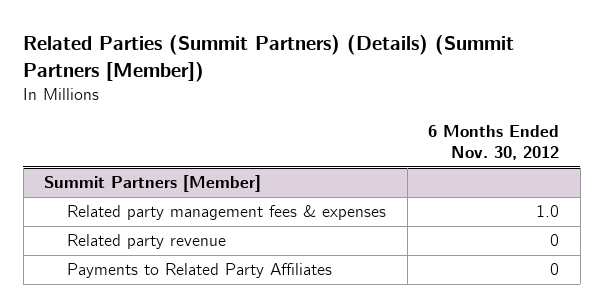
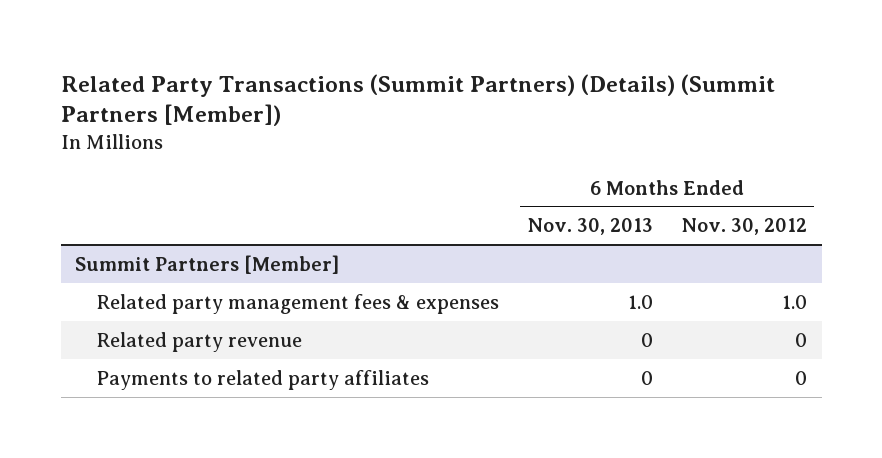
- Related Parties (Summit Partners) (Details) (Summit Partners [Member])
+ Related Party Transactions (Summit Partners) (Details) (Summit Partners [Member])
- | 6 Months Ended Nov. 30, 2012
+ | 6 Months Ended Nov. 30, 2013 | 6 Months Ended Nov. 30, 2012
@ Summit Partners [Member]
- Payments to Related Party Affiliates | 0
+ Payments to related party affiliates | 0 | 0

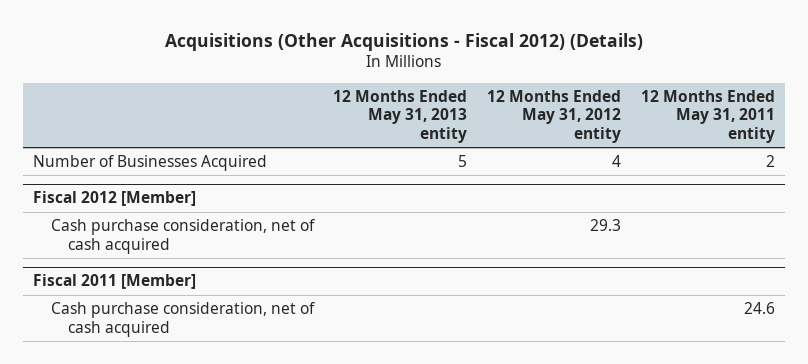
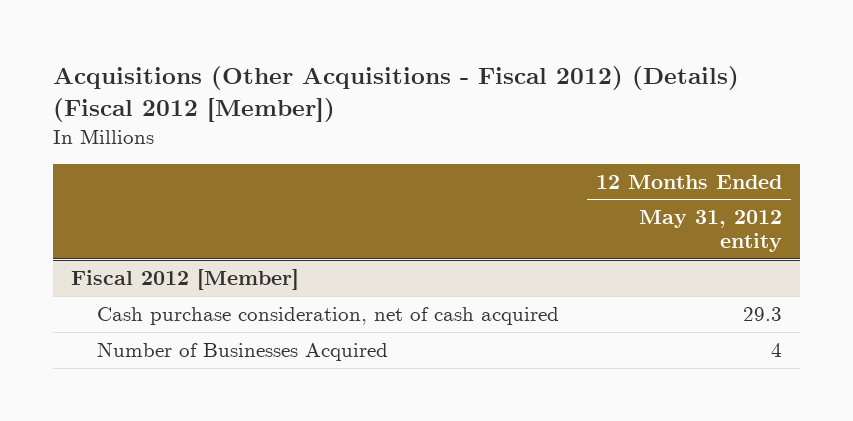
- Acquisitions (Other Acquisitions - Fiscal 2012) (Details)
+ Acquisitions (Other Acquisitions - Fiscal 2012) (Details) (Fiscal 2012 [Member])
- | 12 Months Ended May 31, 2013 entity | 12 Months Ended May 31, 2012 entity | 12 Months Ended May 31, 2011 entity
+ | 12 Months Ended May 31, 2012 entity
- Number of Businesses Acquired | 5 | 4 | 2
- Fiscal 2011 [Member]
- Cash purchase consideration, net of cash acquired | | | 24.6
@ Fiscal 2012 [Member]
+ Number of Businesses Acquired | 4

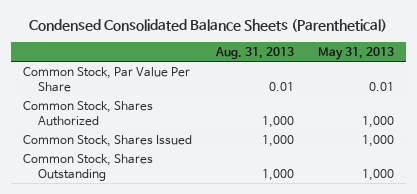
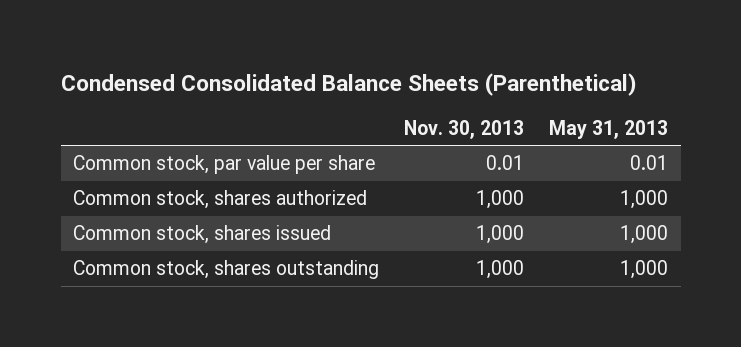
- | Aug. 31, 2013 | May 31, 2013
+ | Nov. 30, 2013 | May 31, 2013
- Common Stock, Par Value Per Share | 0.01 | 0.01
- Common Stock, Shares Authorized | 1,000 | 1,000
- Common Stock, Shares Issued | 1,000 | 1,000
- Common Stock, Shares Outstanding | 1,000 | 1,000
+ Common stock, par value per share | 0.01 | 0.01
+ Common stock, shares authorized | 1,000 | 1,000
+ Common stock, shares issued | 1,000 | 1,000
+ Common stock, shares outstanding | 1,000 | 1,000

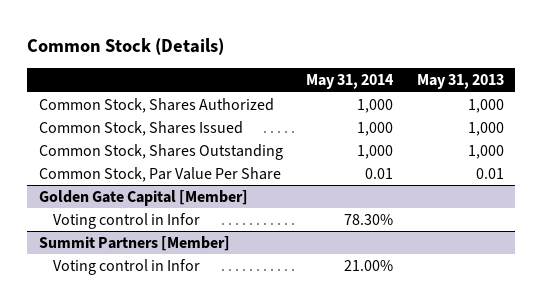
- Condensed Consolidated Balance Sheets (Parenthetical)
+ Common Stock (Details)
- | Nov. 30, 2013 | May 31, 2013
+ | May 31, 2014 | May 31, 2013
- Common stock, par value per share | 0.01 | 0.01
- Common stock, shares authorized | 1,000 | 1,000
- Common stock, shares issued | 1,000 | 1,000
- Common stock, shares outstanding | 1,000 | 1,000
+ Common Stock, Shares Authorized | 1,000 | 1,000
+ Common Stock, Shares Issued | 1,000 | 1,000
+ Common Stock, Shares Outstanding | 1,000 | 1,000
+ Common Stock, Par Value Per Share | 0.01 | 0.01
+ Golden Gate Capital [Member]
+ Voting control in Infor | 78.30% |
+ Summit Partners [Member]
+ Voting control in Infor | 21.00% |

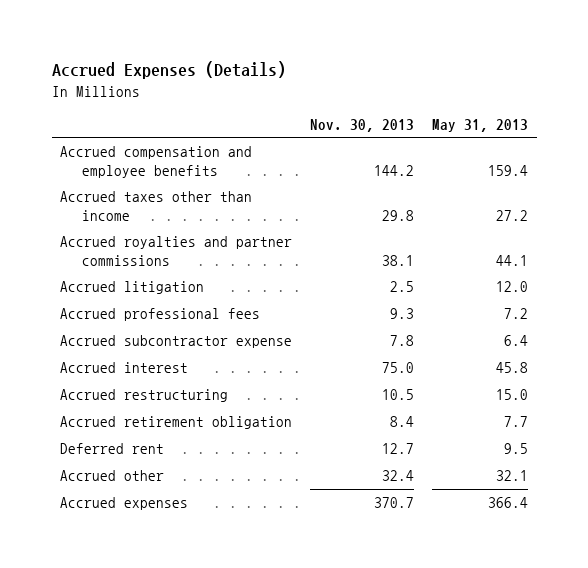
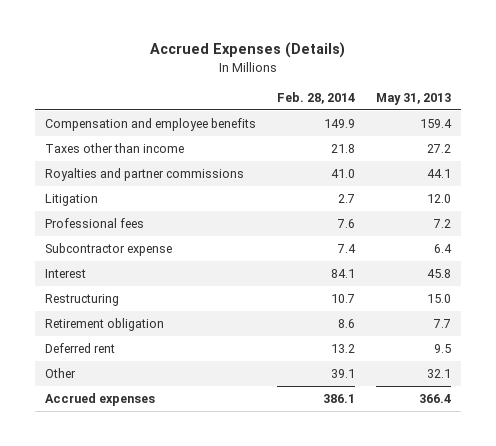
- | Nov. 30, 2013 | May 31, 2013
+ | Feb. 28, 2014 | May 31, 2013
- Accrued compensation and employee benefits | 144.2 | 159.4
- Accrued taxes other than income | 29.8 | 27.2
- Accrued royalties and partner commissions | 38.1 | 44.1
- Accrued litigation | 2.5 | 12.0
- Accrued professional fees | 9.3 | 7.2
- Accrued subcontractor expense | 7.8 | 6.4
- Accrued interest | 75.0 | 45.8
- Accrued restructuring | 10.5 | 15.0
- Accrued retirement obligation | 8.4 | 7.7
+ Compensation and employee benefits | 149.9 | 159.4
+ Taxes other than income | 21.8 | 27.2
+ Royalties and partner commissions | 41.0 | 44.1
+ Litigation | 2.7 | 12.0
+ Professional fees | 7.6 | 7.2
+ Subcontractor expense | 7.4 | 6.4
+ Interest | 84.1 | 45.8
+ Restructuring | 10.7 | 15.0
+ Retirement obligation | 8.6 | 7.7
- Accrued other | 32.4 | 32.1
+ Other | 39.1 | 32.1

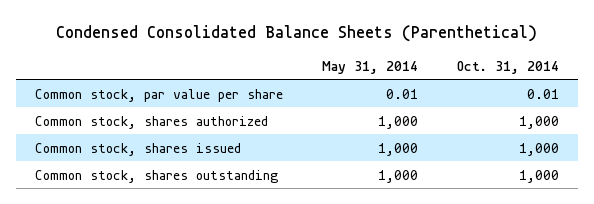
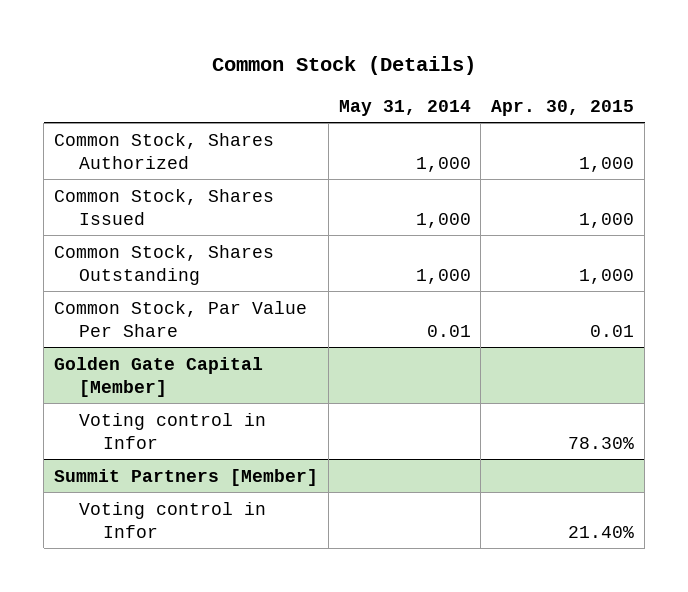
- Condensed Consolidated Balance Sheets (Parenthetical)
+ Common Stock (Details)
- | May 31, 2014 | Oct. 31, 2014
+ | May 31, 2014 | Apr. 30, 2015
- Common stock, par value per share | 0.01 | 0.01
- Common stock, shares authorized | 1,000 | 1,000
- Common stock, shares issued | 1,000 | 1,000
- Common stock, shares outstanding | 1,000 | 1,000
+ Common Stock, Shares Authorized | 1,000 | 1,000
+ Common Stock, Shares Issued | 1,000 | 1,000
+ Common Stock, Shares Outstanding | 1,000 | 1,000
+ Common Stock, Par Value Per Share | 0.01 | 0.01
+ Golden Gate Capital [Member]
+ Voting control in Infor | | 78.30%
+ Summit Partners [Member]
+ Voting control in Infor | | 21.40%

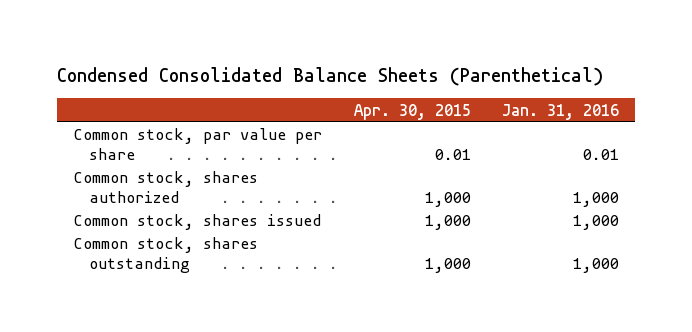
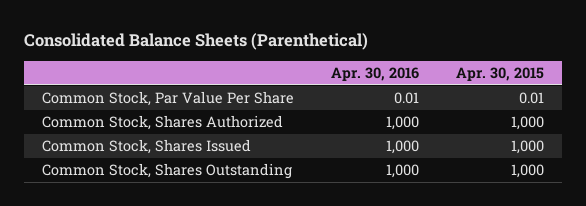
- Condensed Consolidated Balance Sheets (Parenthetical)
+ Consolidated Balance Sheets (Parenthetical)
- | Apr. 30, 2015 | Jan. 31, 2016
+ | Apr. 30, 2016 | Apr. 30, 2015
- Common stock, par value per share | 0.01 | 0.01
- Common stock, shares authorized | 1,000 | 1,000
- Common stock, shares issued | 1,000 | 1,000
- Common stock, shares outstanding | 1,000 | 1,000
+ Common Stock, Par Value Per Share | 0.01 | 0.01
+ Common Stock, Shares Authorized | 1,000 | 1,000
+ Common Stock, Shares Issued | 1,000 | 1,000
+ Common Stock, Shares Outstanding | 1,000 | 1,000

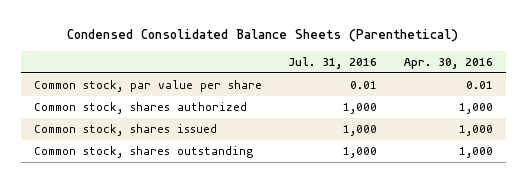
- Consolidated Balance Sheets (Parenthetical)
+ Condensed Consolidated Balance Sheets (Parenthetical)
- | Apr. 30, 2016 | Apr. 30, 2015
+ | Jul. 31, 2016 | Apr. 30, 2016
- Common Stock, Par Value Per Share | 0.01 | 0.01
- Common Stock, Shares Authorized | 1,000 | 1,000
- Common Stock, Shares Issued | 1,000 | 1,000
- Common Stock, Shares Outstanding | 1,000 | 1,000
+ Common stock, par value per share | 0.01 | 0.01
+ Common stock, shares authorized | 1,000 | 1,000
+ Common stock, shares issued | 1,000 | 1,000
+ Common stock, shares outstanding | 1,000 | 1,000

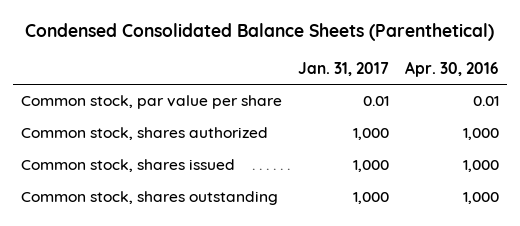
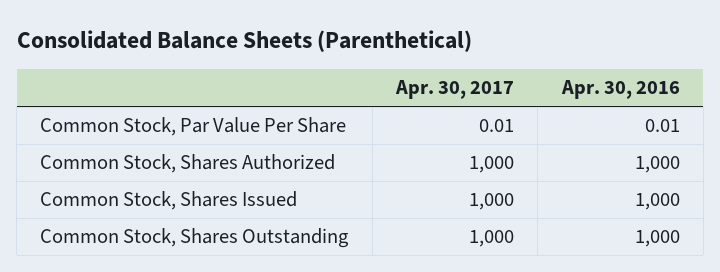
- Condensed Consolidated Balance Sheets (Parenthetical)
+ Consolidated Balance Sheets (Parenthetical)
- | Jan. 31, 2017 | Apr. 30, 2016
+ | Apr. 30, 2017 | Apr. 30, 2016
- Common stock, par value per share | 0.01 | 0.01
- Common stock, shares authorized | 1,000 | 1,000
- Common stock, shares issued | 1,000 | 1,000
- Common stock, shares outstanding | 1,000 | 1,000
+ Common Stock, Par Value Per Share | 0.01 | 0.01
+ Common Stock, Shares Authorized | 1,000 | 1,000
+ Common Stock, Shares Issued | 1,000 | 1,000
+ Common Stock, Shares Outstanding | 1,000 | 1,000

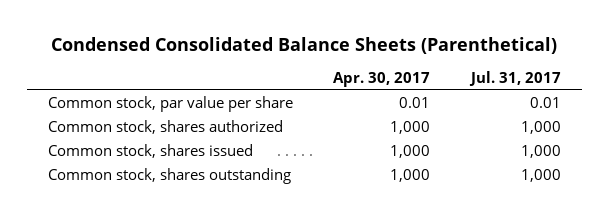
- Consolidated Balance Sheets (Parenthetical)
+ Condensed Consolidated Balance Sheets (Parenthetical)
- | Apr. 30, 2017 | Apr. 30, 2016
+ | Apr. 30, 2017 | Jul. 31, 2017
- Common Stock, Par Value Per Share | 0.01 | 0.01
- Common Stock, Shares Authorized | 1,000 | 1,000
- Common Stock, Shares Issued | 1,000 | 1,000
- Common Stock, Shares Outstanding | 1,000 | 1,000
+ Common stock, par value per share | 0.01 | 0.01
+ Common stock, shares authorized | 1,000 | 1,000
+ Common stock, shares issued | 1,000 | 1,000
+ Common stock, shares outstanding | 1,000 | 1,000

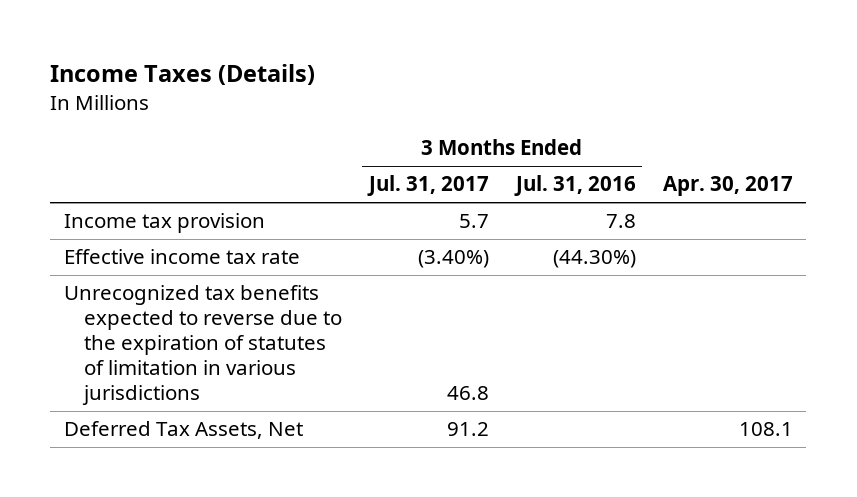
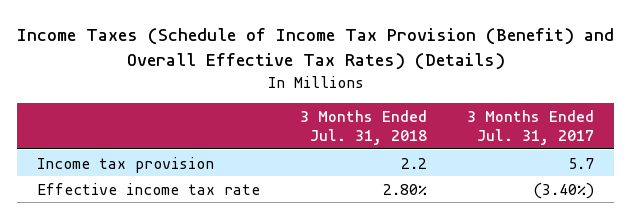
- Income Taxes (Details)
+ Income Taxes (Schedule of Income Tax Provision (Benefit) and Overall Effective Tax Rates) (Details)
- | 3 Months Ended Jul. 31, 2017 | 3 Months Ended Jul. 31, 2016 | Apr. 30, 2017
+ | 3 Months Ended Jul. 31, 2018 | 3 Months Ended Jul. 31, 2017
- Unrecognized tax benefits expected to reverse due to the expiration of statutes of limitation in various jurisdictions | 46.8 | |
- Deferred Tax Assets, Net | 91.2 | | 108.1

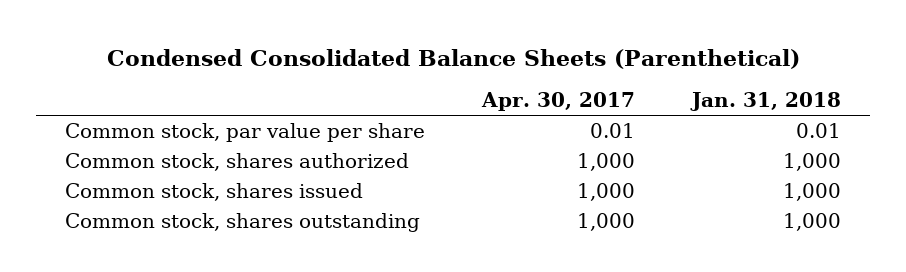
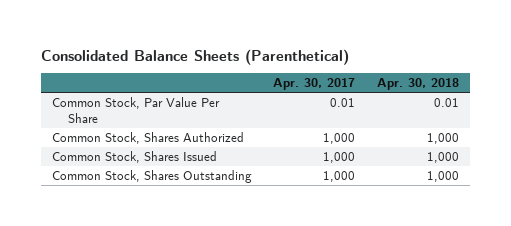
- Condensed Consolidated Balance Sheets (Parenthetical)
+ Consolidated Balance Sheets (Parenthetical)
- | Apr. 30, 2017 | Jan. 31, 2018
+ | Apr. 30, 2017 | Apr. 30, 2018
- Common stock, par value per share | 0.01 | 0.01
- Common stock, shares authorized | 1,000 | 1,000
- Common stock, shares issued | 1,000 | 1,000
- Common stock, shares outstanding | 1,000 | 1,000
+ Common Stock, Par Value Per Share | 0.01 | 0.01
+ Common Stock, Shares Authorized | 1,000 | 1,000
+ Common Stock, Shares Issued | 1,000 | 1,000
+ Common Stock, Shares Outstanding | 1,000 | 1,000

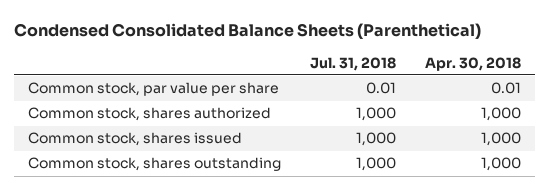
- Consolidated Balance Sheets (Parenthetical)
+ Condensed Consolidated Balance Sheets (Parenthetical)
- | Apr. 30, 2017 | Apr. 30, 2018
+ | Jul. 31, 2018 | Apr. 30, 2018
- Common Stock, Par Value Per Share | 0.01 | 0.01
- Common Stock, Shares Authorized | 1,000 | 1,000
- Common Stock, Shares Issued | 1,000 | 1,000
- Common Stock, Shares Outstanding | 1,000 | 1,000
+ Common stock, par value per share | 0.01 | 0.01
+ Common stock, shares authorized | 1,000 | 1,000
+ Common stock, shares issued | 1,000 | 1,000
+ Common stock, shares outstanding | 1,000 | 1,000

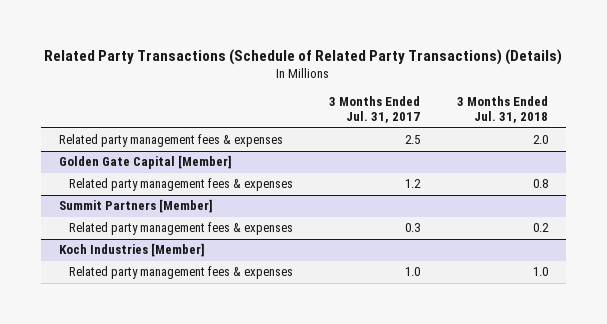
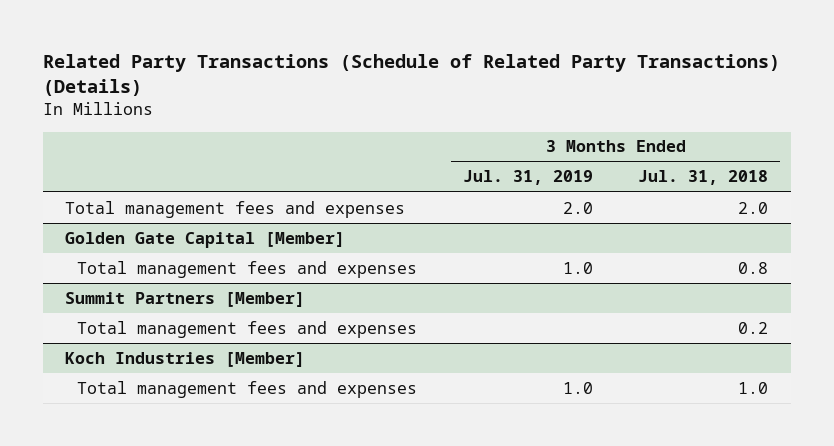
- | 3 Months Ended Jul. 31, 2017 | 3 Months Ended Jul. 31, 2018
+ | 3 Months Ended Jul. 31, 2019 | 3 Months Ended Jul. 31, 2018
- Related party management fees & expenses | 2.5 | 2.0
+ Total management fees and expenses | 2.0 | 2.0
@ Golden Gate Capital [Member]
- Related party management fees & expenses | 1.2 | 0.8
+ Total management fees and expenses | 1.0 | 0.8
@ Summit Partners [Member]
- Related party management fees & expenses | 0.3 | 0.2
+ Total management fees and expenses | | 0.2
@ Koch Industries [Member]
- Related party management fees & expenses | 1.0 | 1.0
+ Total management fees and expenses | 1.0 | 1.0

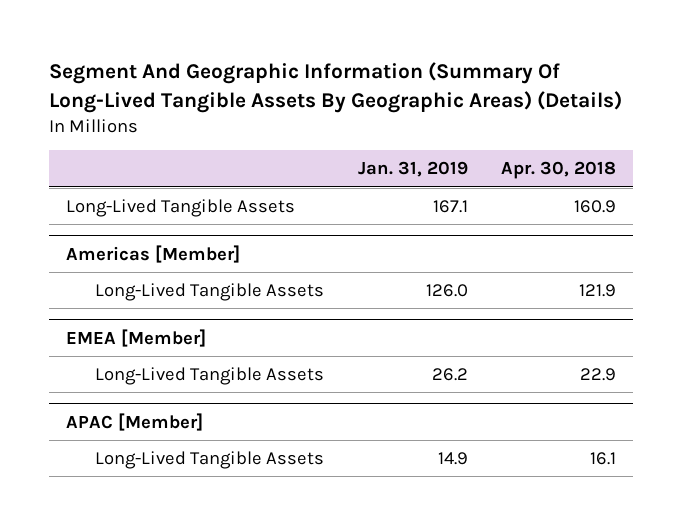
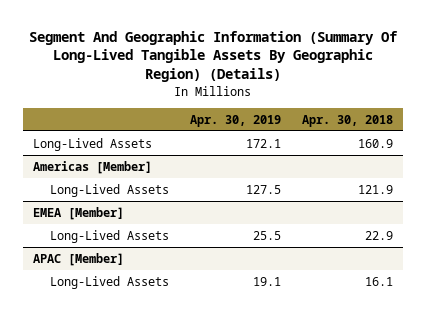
- Segment And Geographic Information (Summary Of Long-Lived Tangible Assets By Geographic Areas) (Details)
+ Segment And Geographic Information (Summary Of Long-Lived Tangible Assets By Geographic Region) (Details)
- | Jan. 31, 2019 | Apr. 30, 2018
+ | Apr. 30, 2019 | Apr. 30, 2018
- Long-Lived Tangible Assets | 167.1 | 160.9
+ Long-Lived Assets | 172.1 | 160.9
@ Americas [Member]
- Long-Lived Tangible Assets | 126.0 | 121.9
+ Long-Lived Assets | 127.5 | 121.9
@ EMEA [Member]
- Long-Lived Tangible Assets | 26.2 | 22.9
+ Long-Lived Assets | 25.5 | 22.9
@ APAC [Member]
- Long-Lived Tangible Assets | 14.9 | 16.1
+ Long-Lived Assets | 19.1 | 16.1

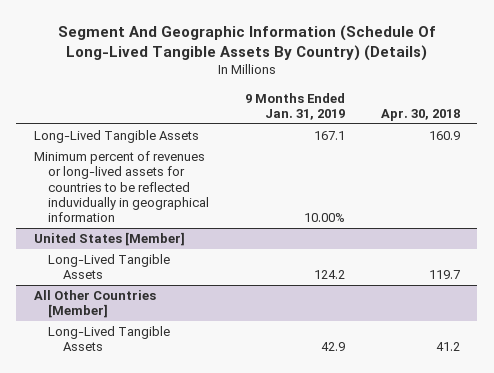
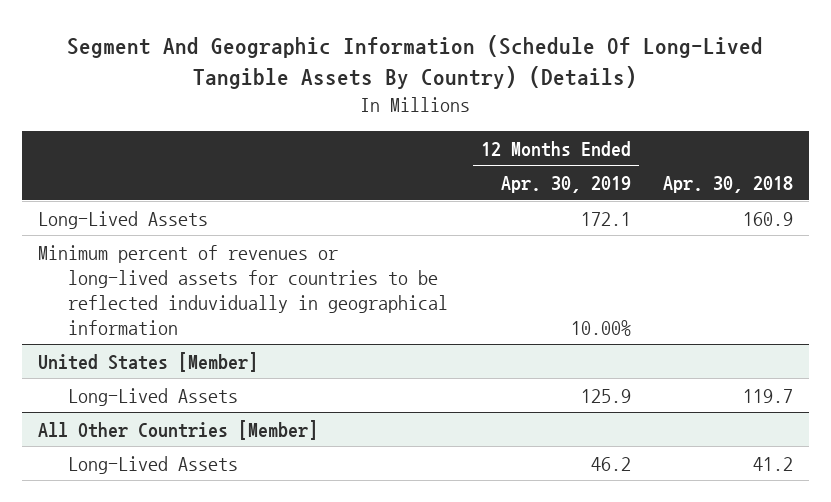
- | 9 Months Ended Jan. 31, 2019 | Apr. 30, 2018
+ | 12 Months Ended Apr. 30, 2019 | Apr. 30, 2018
- Long-Lived Tangible Assets | 167.1 | 160.9
+ Long-Lived Assets | 172.1 | 160.9
@ United States [Member]
- Long-Lived Tangible Assets | 124.2 | 119.7
+ Long-Lived Assets | 125.9 | 119.7
@ All Other Countries [Member]
- Long-Lived Tangible Assets | 42.9 | 41.2
+ Long-Lived Assets | 46.2 | 41.2

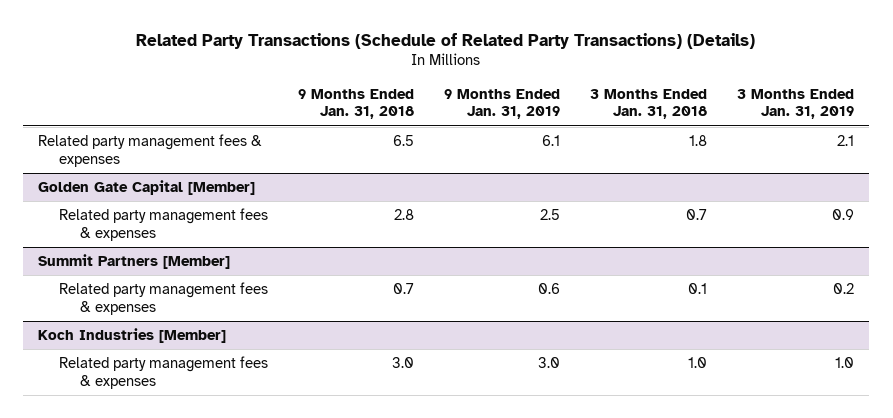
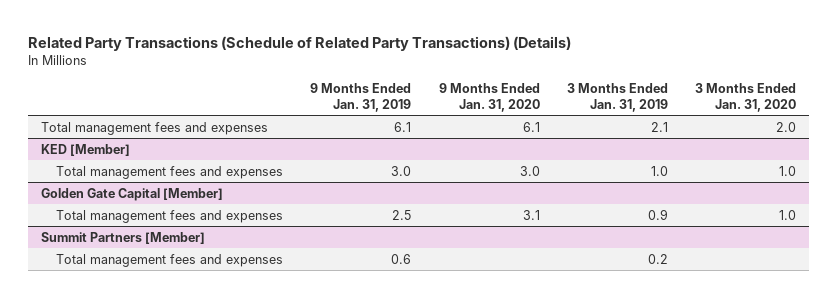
- | 9 Months Ended Jan. 31, 2018 | 9 Months Ended Jan. 31, 2019 | 3 Months Ended Jan. 31, 2018 | 3 Months Ended Jan. 31, 2019
+ | 9 Months Ended Jan. 31, 2019 | 9 Months Ended Jan. 31, 2020 | 3 Months Ended Jan. 31, 2019 | 3 Months Ended Jan. 31, 2020
- Related party management fees & expenses | 6.5 | 6.1 | 1.8 | 2.1
+ Total management fees and expenses | 6.1 | 6.1 | 2.1 | 2.0
+ KED [Member]
+ Total management fees and expenses | 3.0 | 3.0 | 1.0 | 1.0
@ Golden Gate Capital [Member]
- Related party management fees & expenses | 2.8 | 2.5 | 0.7 | 0.9
+ Total management fees and expenses | 2.5 | 3.1 | 0.9 | 1.0
@ Summit Partners [Member]
- Related party management fees & expenses | 0.7 | 0.6 | 0.1 | 0.2
- Koch Industries [Member]
- Related party management fees & expenses | 3.0 | 3.0 | 1.0 | 1.0
@ Summit Partners [Member]
+ Total management fees and expenses | 0.6 | | 0.2 |

